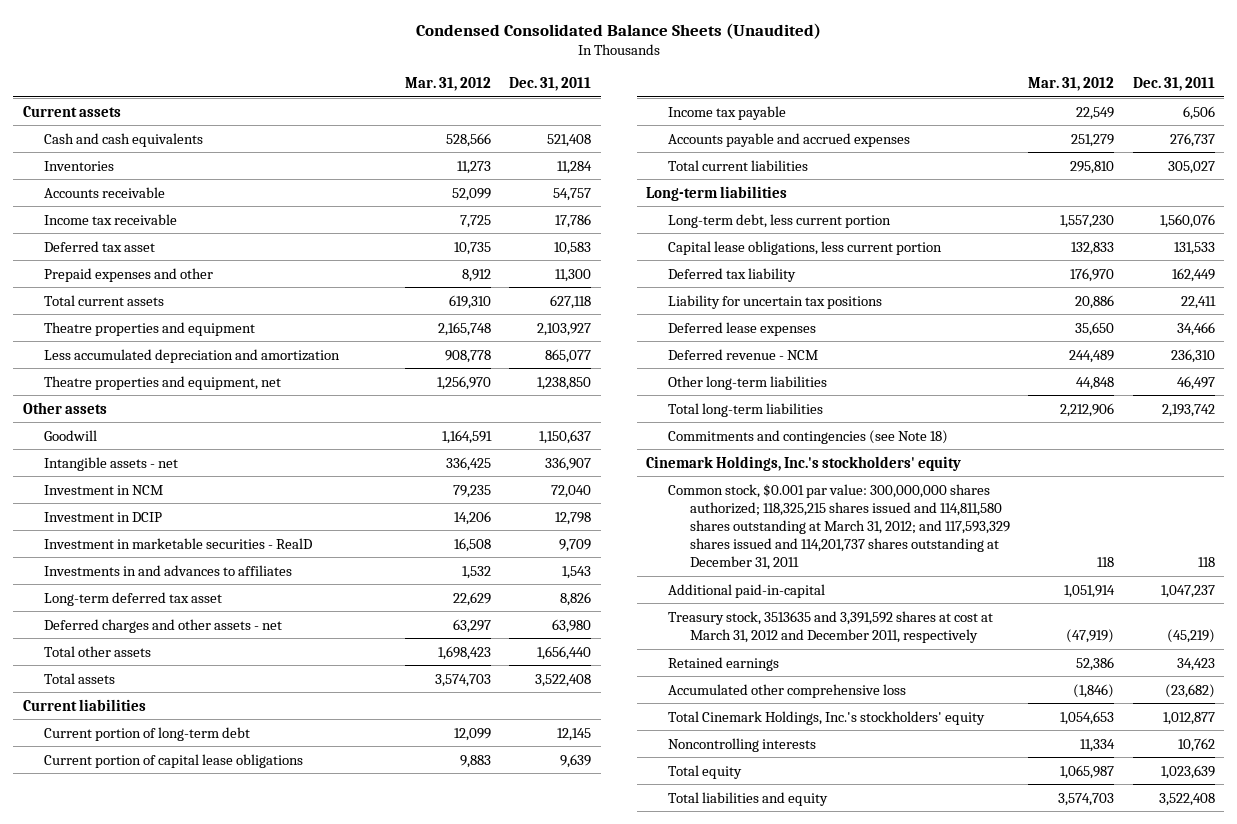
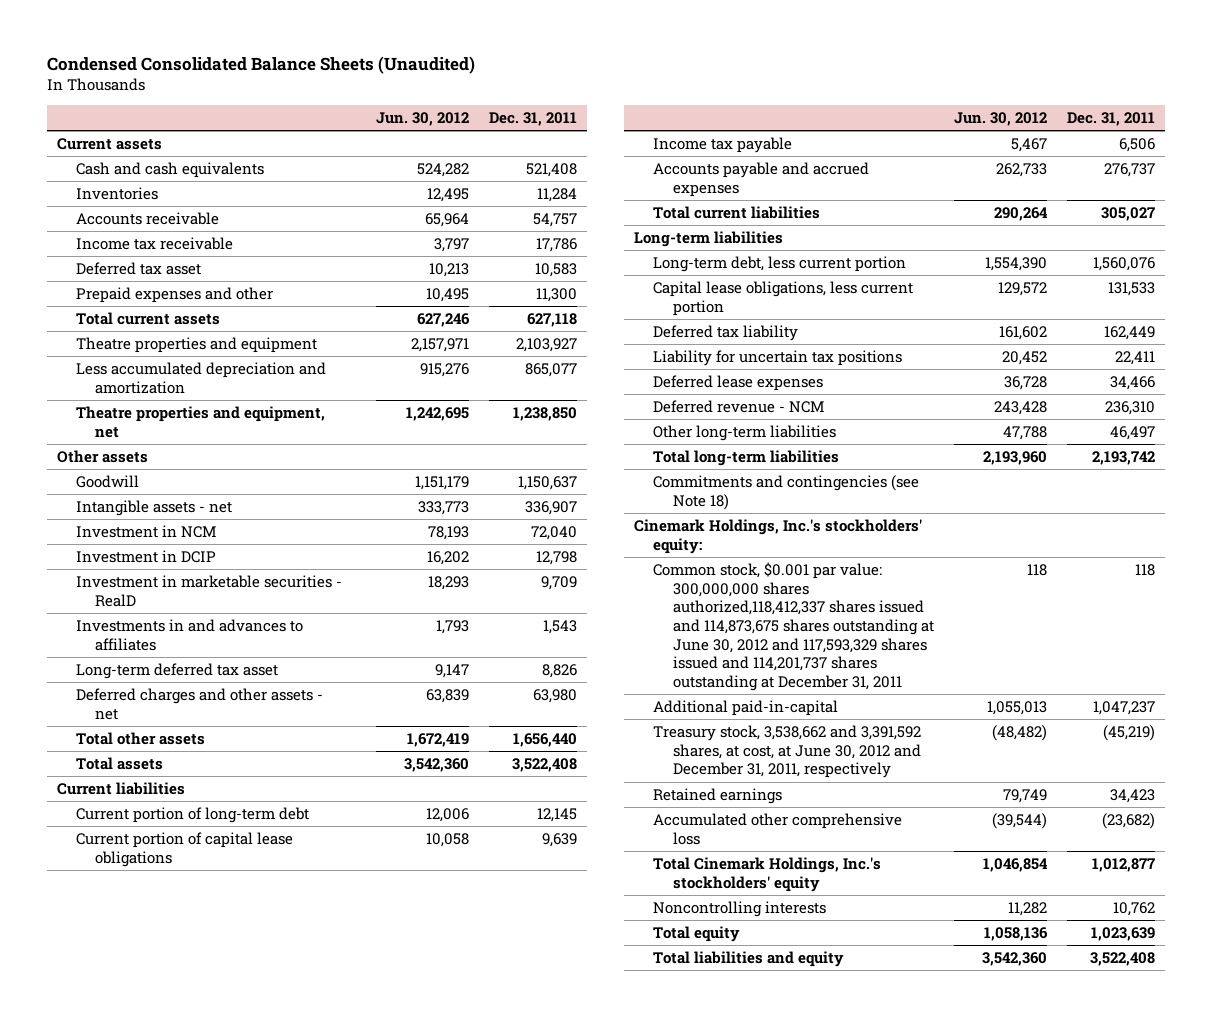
- | Mar. 31, 2012 | Dec. 31, 2011
+ | Jun. 30, 2012 | Dec. 31, 2011
- Cinemark Holdings, Inc.'s stockholders' equity
- Common stock, $0.001 par value: 300,000,000 shares authorized; 118,325,215 shares issued and 114,811,580 shares outstanding at March 31, 2012; and 117,593,329 shares issued and 114,201,737 shares outstanding at December 31, 2011 | 118 | 118
+ Cinemark Holdings, Inc.'s stockholders' equity:
+ Common stock, $0.001 par value: 300,000,000 shares authorized,118,412,337 shares issued and 114,873,675 shares outstanding at June 30, 2012 and 117,593,329 shares issued and 114,201,737 shares outstanding at December 31, 2011 | 118 | 118
- Treasury stock, 3513635 and 3,391,592 shares at cost at March 31, 2012 and December 2011, respectively | (47,919) | (45,219)
+ Treasury stock, 3,538,662 and 3,391,592 shares, at cost, at June 30, 2012 and December 31, 2011, respectively | (48,482) | (45,219)

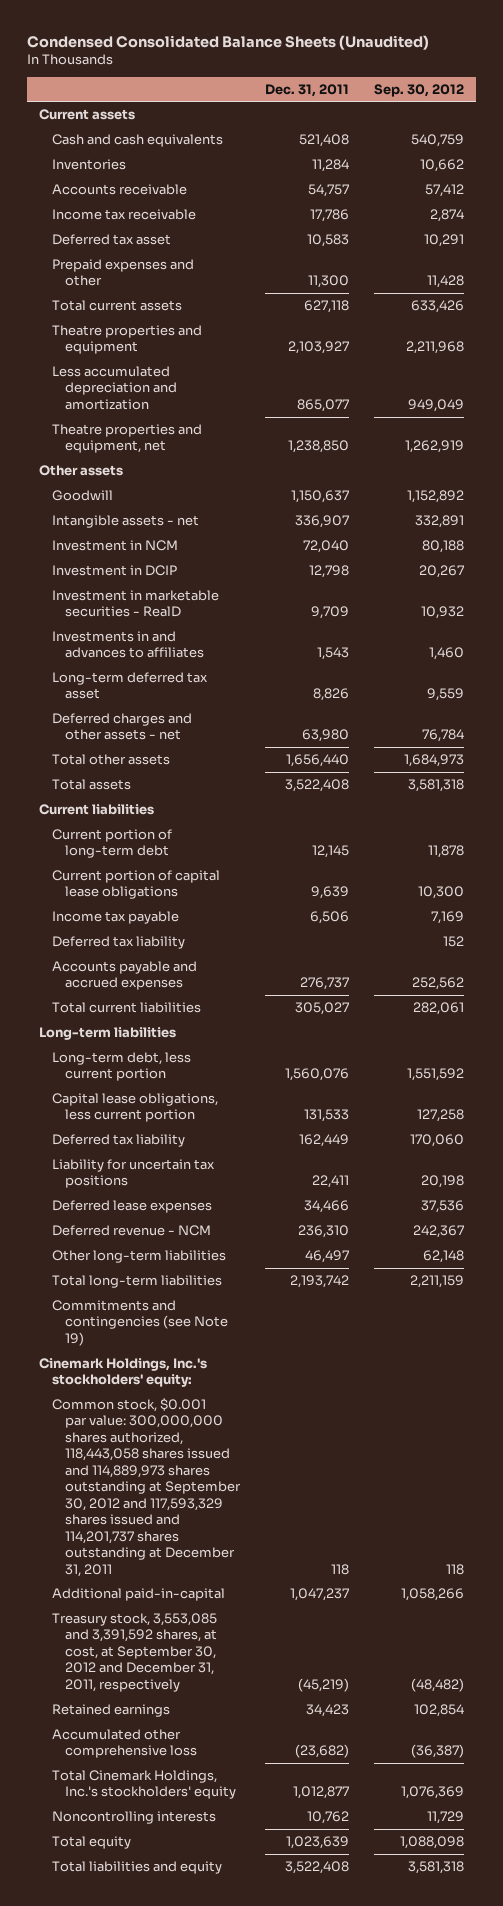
- | Jun. 30, 2012 | Dec. 31, 2011
+ | Dec. 31, 2011 | Sep. 30, 2012
+ Deferred tax liability | | 152
- Commitments and contingencies (see Note 18)
+ Commitments and contingencies (see Note 19)
- Common stock, $0.001 par value: 300,000,000 shares authorized,118,412,337 shares issued and 114,873,675 shares outstanding at June 30, 2012 and 117,593,329 shares issued and 114,201,737 shares outstanding at December 31, 2011 | 118 | 118
+ Common stock, $0.001 par value: 300,000,000 shares authorized, 118,443,058 shares issued and 114,889,973 shares outstanding at September 30, 2012 and 117,593,329 shares issued and 114,201,737 shares outstanding at December 31, 2011 | 118 | 118
- Treasury stock, 3,538,662 and 3,391,592 shares, at cost, at June 30, 2012 and December 31, 2011, respectively | (48,482) | (45,219)
+ Treasury stock, 3,553,085 and 3,391,592 shares, at cost, at September 30, 2012 and December 31, 2011, respectively | (45,219) | (48,482)

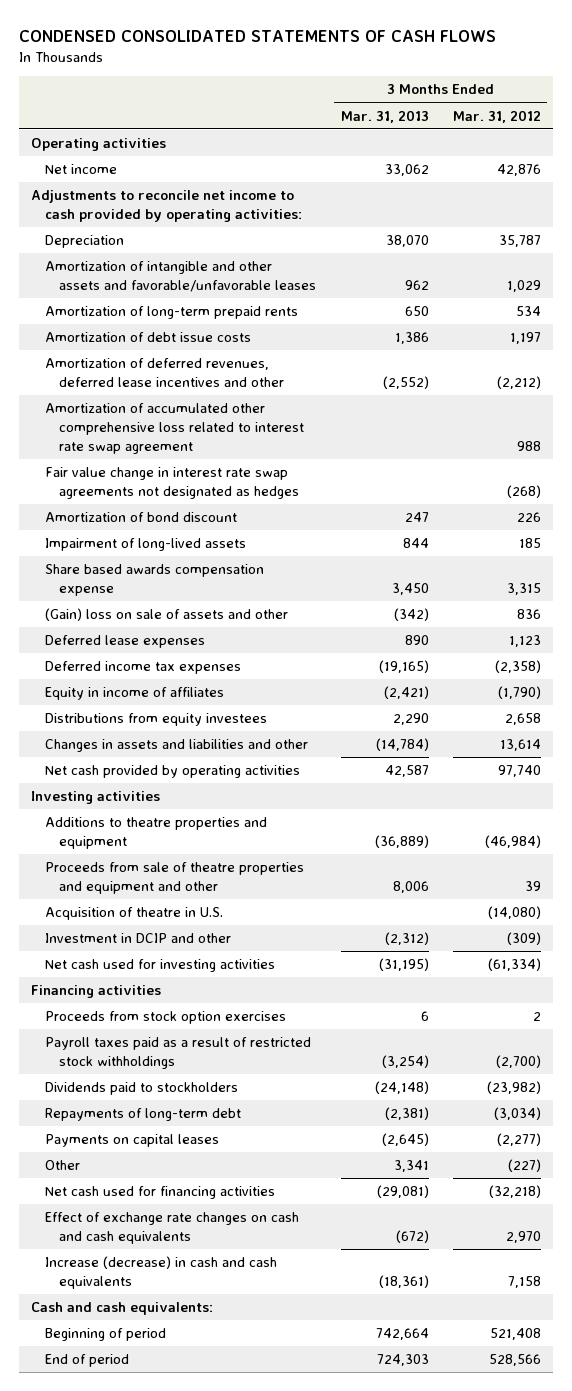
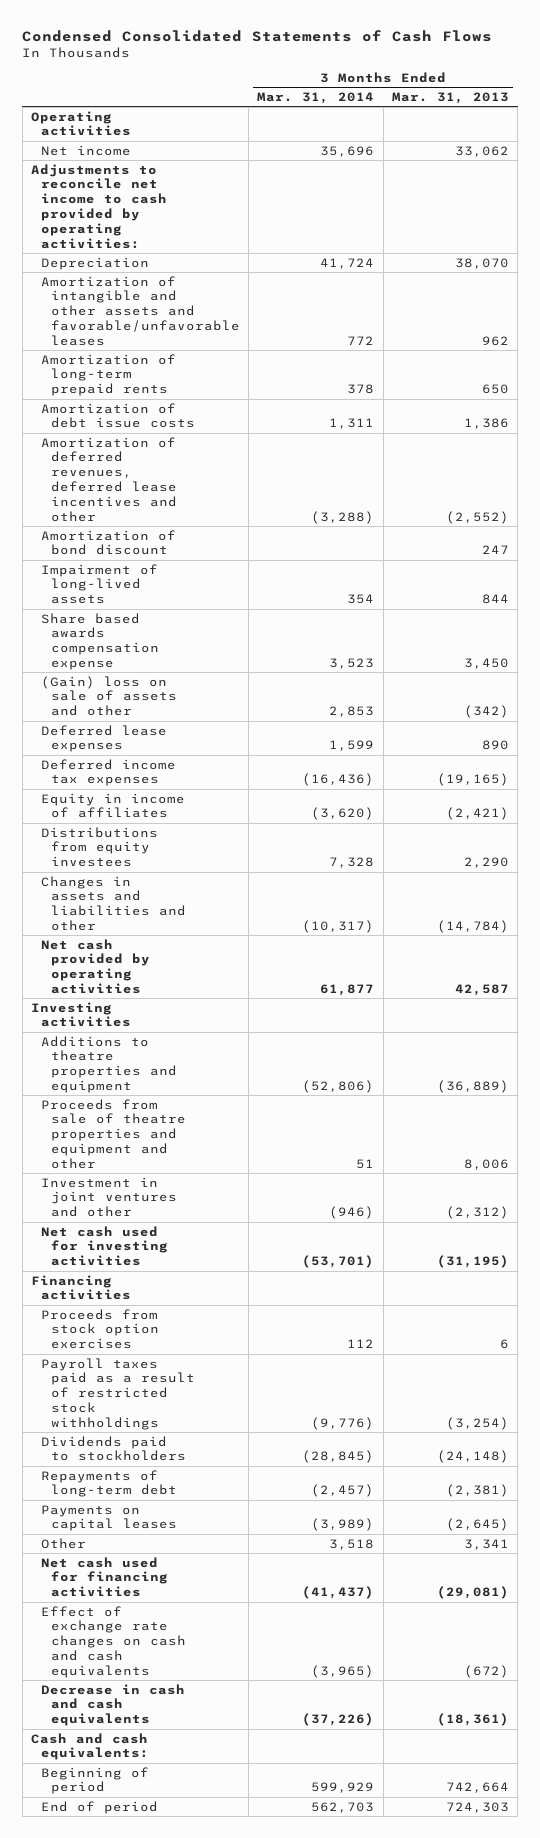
- CONDENSED CONSOLIDATED STATEMENTS OF CASH FLOWS
+ Condensed Consolidated Statements of Cash Flows
- | 3 Months Ended Mar. 31, 2013 | 3 Months Ended Mar. 31, 2012
+ | 3 Months Ended Mar. 31, 2014 | 3 Months Ended Mar. 31, 2013
- Amortization of accumulated other comprehensive loss related to interest rate swap agreement | | 988
- Fair value change in interest rate swap agreements not designated as hedges | | (268)
- Acquisition of theatre in U.S. | | (14,080)
- Investment in DCIP and other | (2,312) | (309)
+ Investment in joint ventures and other | (946) | (2,312)
- Increase (decrease) in cash and cash equivalents | (18,361) | 7,158
+ Decrease in cash and cash equivalents | (37,226) | (18,361)

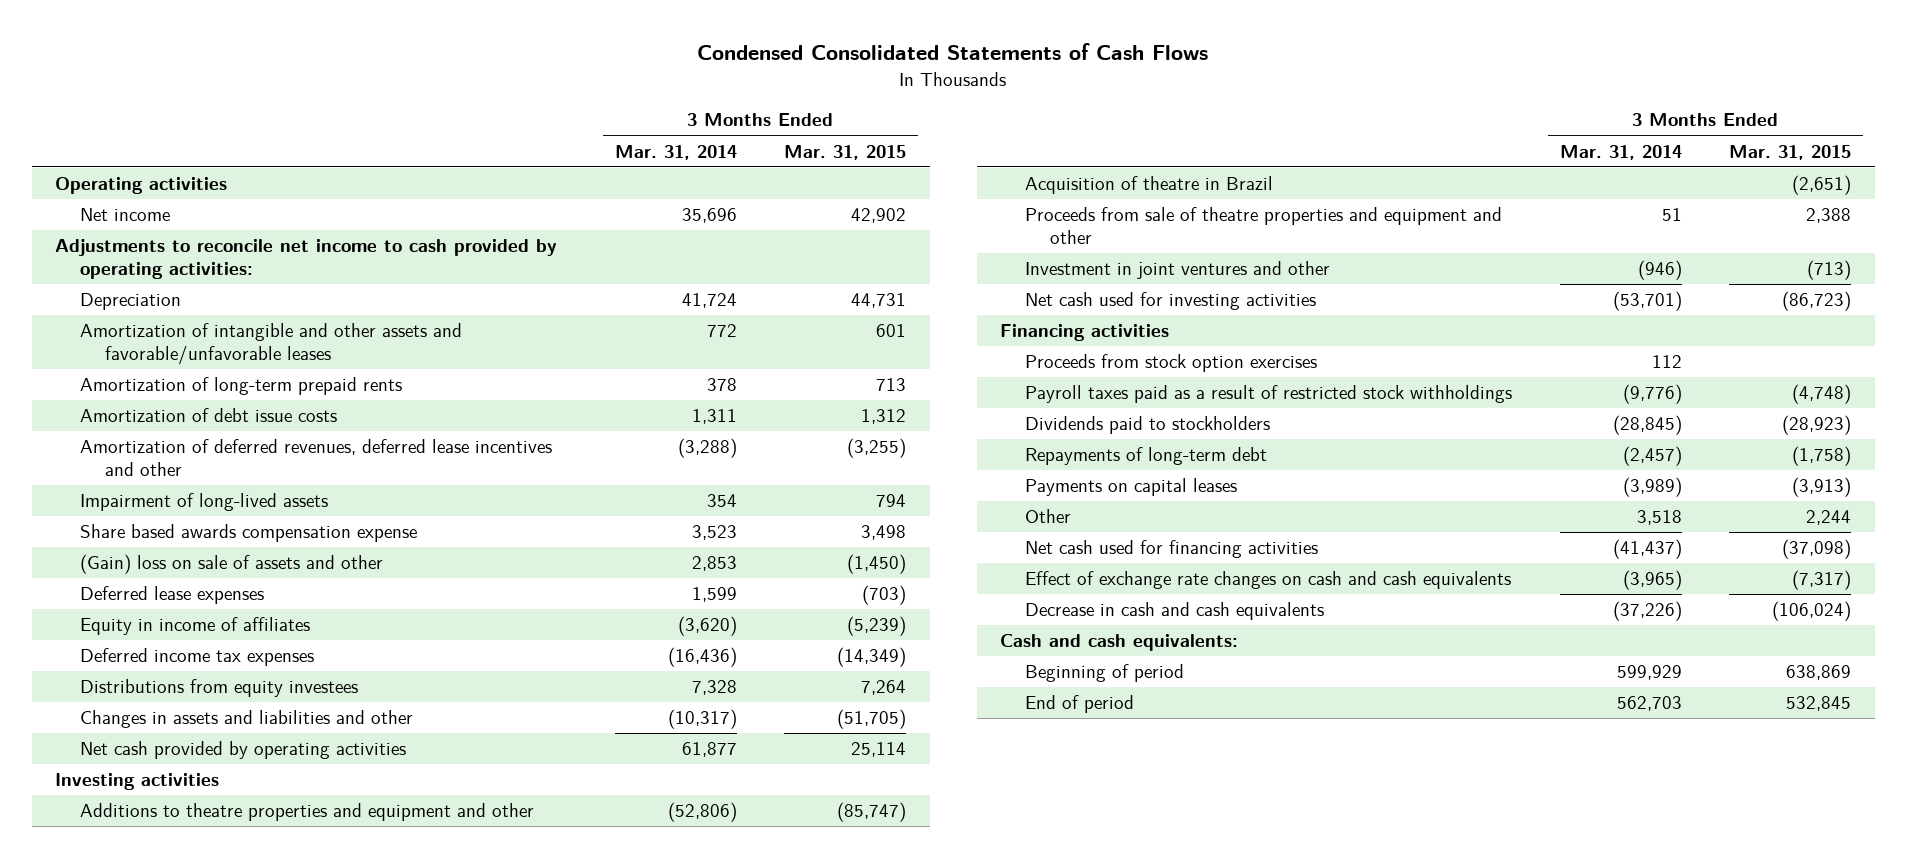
- | 3 Months Ended Mar. 31, 2014 | 3 Months Ended Mar. 31, 2013
+ | 3 Months Ended Mar. 31, 2014 | 3 Months Ended Mar. 31, 2015
- Amortization of bond discount | | 247
moved down: Deferred income tax expenses | (16,436) | (14,349)
- Additions to theatre properties and equipment | (52,806) | (36,889)
+ Additions to theatre properties and equipment and other | (52,806) | (85,747)
+ Acquisition of theatre in Brazil | | (2,651)

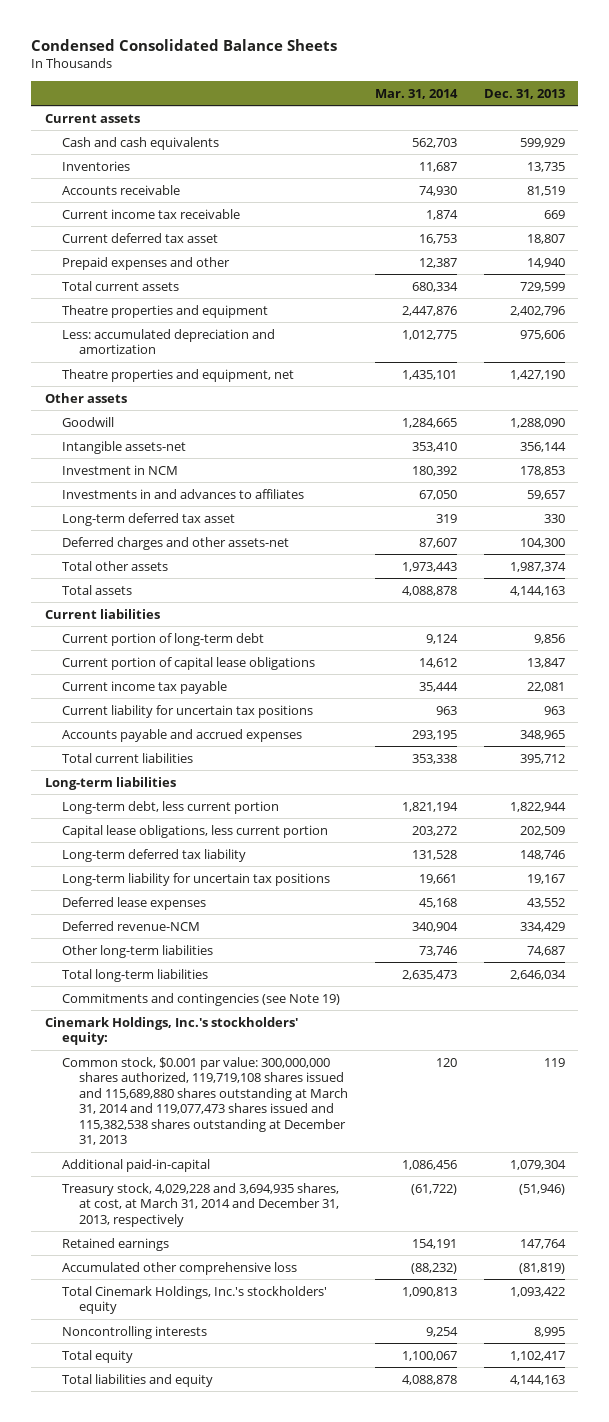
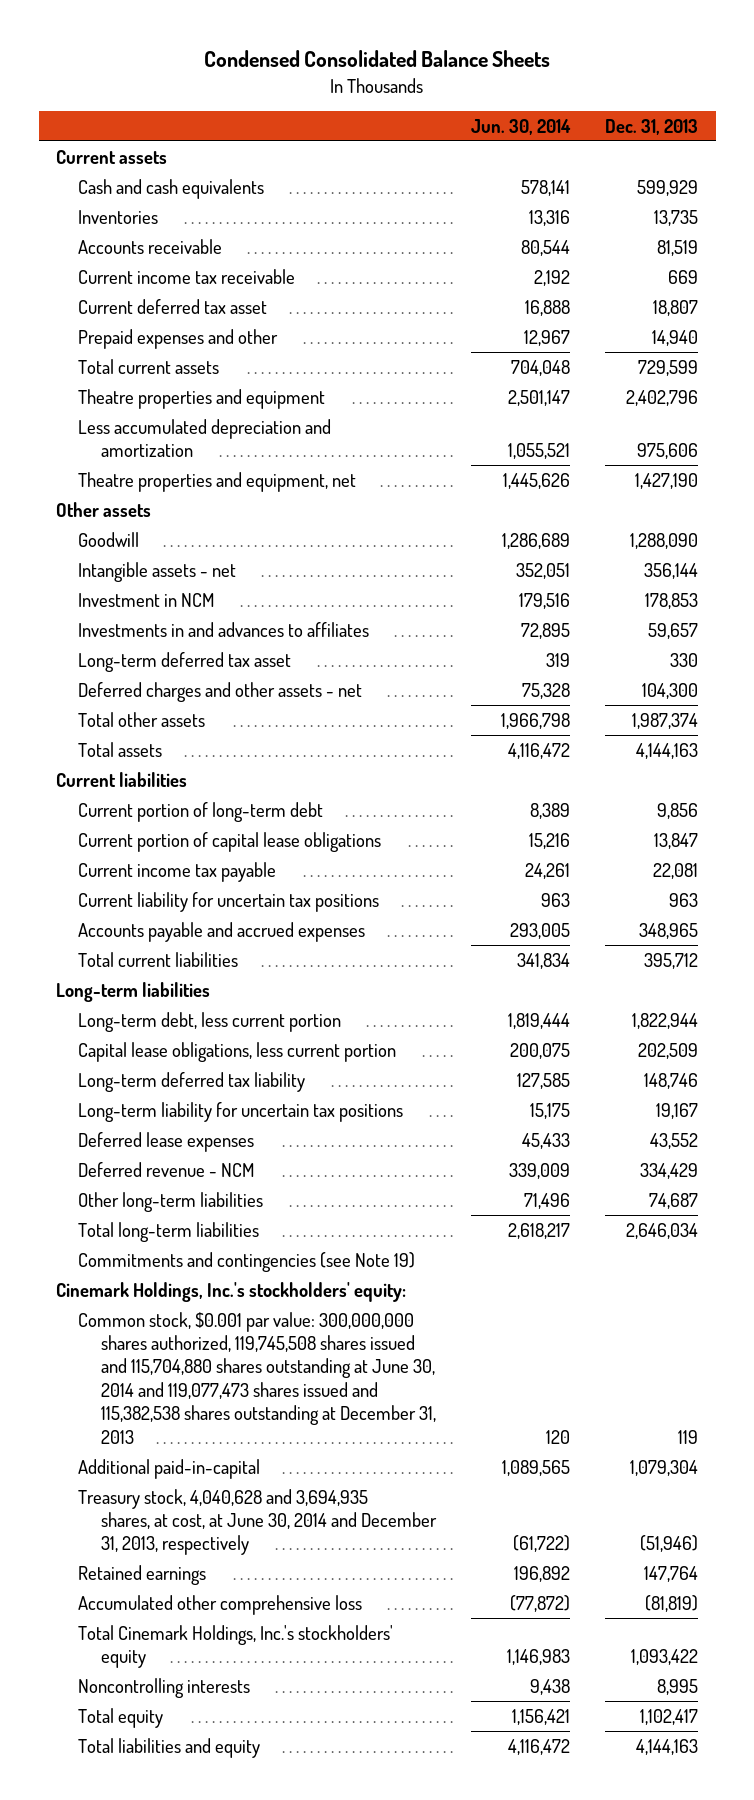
- | Mar. 31, 2014 | Dec. 31, 2013
+ | Jun. 30, 2014 | Dec. 31, 2013
- Less: accumulated depreciation and amortization | 1,012,775 | 975,606
+ Less accumulated depreciation and amortization | 1,055,521 | 975,606
- Intangible assets-net | 353,410 | 356,144
+ Intangible assets - net | 352,051 | 356,144
- Deferred charges and other assets-net | 87,607 | 104,300
+ Deferred charges and other assets - net | 75,328 | 104,300
- Deferred revenue-NCM | 340,904 | 334,429
+ Deferred revenue - NCM | 339,009 | 334,429
- Common stock, $0.001 par value: 300,000,000 shares authorized, 119,719,108 shares issued and 115,689,880 shares outstanding at March 31, 2014 and 119,077,473 shares issued and 115,382,538 shares outstanding at December 31, 2013 | 120 | 119
+ Common stock, $0.001 par value: 300,000,000 shares authorized, 119,745,508 shares issued and 115,704,880 shares outstanding at June 30, 2014 and 119,077,473 shares issued and 115,382,538 shares outstanding at December 31, 2013 | 120 | 119
- Treasury stock, 4,029,228 and 3,694,935 shares, at cost, at March 31, 2014 and December 31, 2013, respectively | (61,722) | (51,946)
+ Treasury stock, 4,040,628 and 3,694,935 shares, at cost, at June 30, 2014 and December 31, 2013, respectively | (61,722) | (51,946)

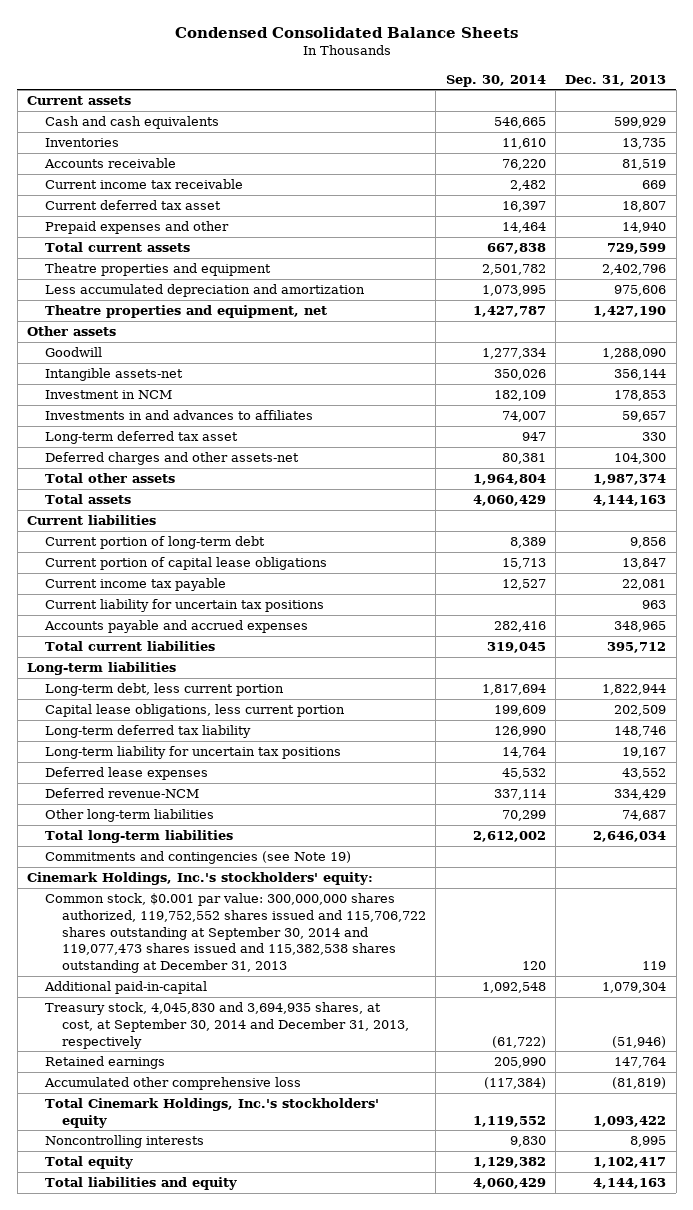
- | Jun. 30, 2014 | Dec. 31, 2013
+ | Sep. 30, 2014 | Dec. 31, 2013
- Intangible assets - net | 352,051 | 356,144
+ Intangible assets-net | 350,026 | 356,144
- Deferred charges and other assets - net | 75,328 | 104,300
+ Deferred charges and other assets-net | 80,381 | 104,300
- Deferred revenue - NCM | 339,009 | 334,429
+ Deferred revenue-NCM | 337,114 | 334,429
- Common stock, $0.001 par value: 300,000,000 shares authorized, 119,745,508 shares issued and 115,704,880 shares outstanding at June 30, 2014 and 119,077,473 shares issued and 115,382,538 shares outstanding at December 31, 2013 | 120 | 119
+ Common stock, $0.001 par value: 300,000,000 shares authorized, 119,752,552 shares issued and 115,706,722 shares outstanding at September 30, 2014 and 119,077,473 shares issued and 115,382,538 shares outstanding at December 31, 2013 | 120 | 119
- Treasury stock, 4,040,628 and 3,694,935 shares, at cost, at June 30, 2014 and December 31, 2013, respectively | (61,722) | (51,946)
+ Treasury stock, 4,045,830 and 3,694,935 shares, at cost, at September 30, 2014 and December 31, 2013, respectively | (61,722) | (51,946)

